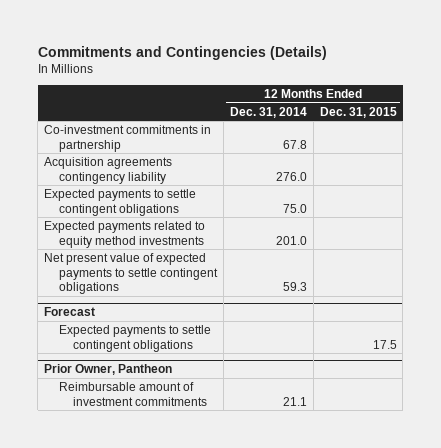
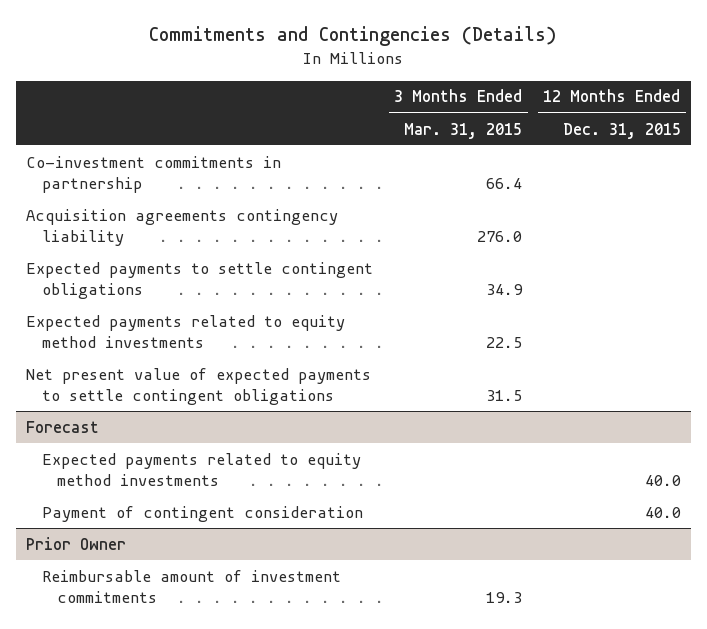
- | 12 Months Ended Dec. 31, 2014 | 12 Months Ended Dec. 31, 2015
+ | 3 Months Ended Mar. 31, 2015 | 12 Months Ended Dec. 31, 2015
@ Forecast
- Expected payments to settle contingent obligations | | 17.5
- Prior Owner, Pantheon
@ Forecast
+ Expected payments related to equity method investments | | 40.0
+ Payment of contingent consideration | | 40.0
+ Prior Owner

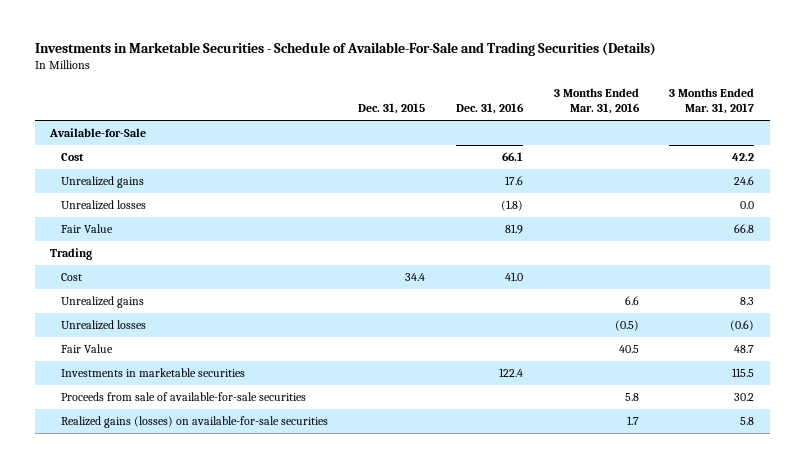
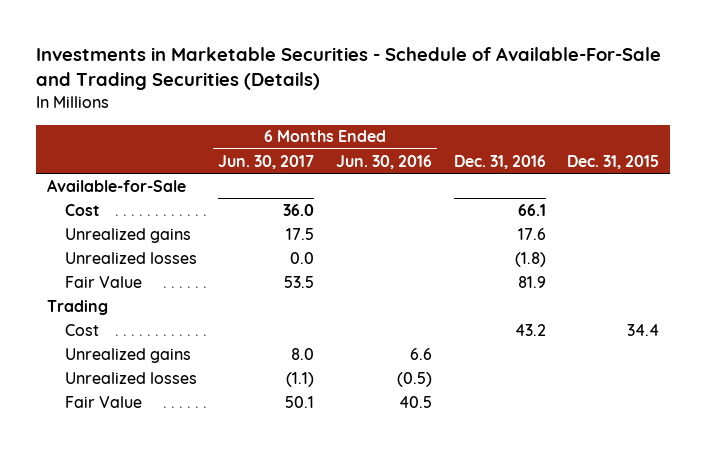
- | Dec. 31, 2015 | Dec. 31, 2016 | 3 Months Ended Mar. 31, 2016 | 3 Months Ended Mar. 31, 2017
+ | 6 Months Ended Jun. 30, 2017 | 6 Months Ended Jun. 30, 2016 | Dec. 31, 2016 | Dec. 31, 2015
- Cost | 34.4 | 41.0 | |
+ Cost | | | 43.2 | 34.4
- Investments in marketable securities | | 122.4 | | 115.5
- Proceeds from sale of available-for-sale securities | | | 5.8 | 30.2
- Realized gains (losses) on available-for-sale securities | | | 1.7 | 5.8

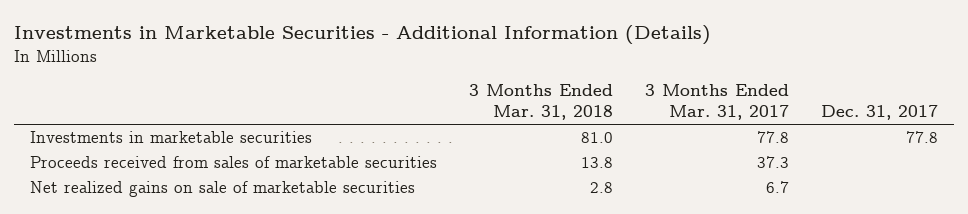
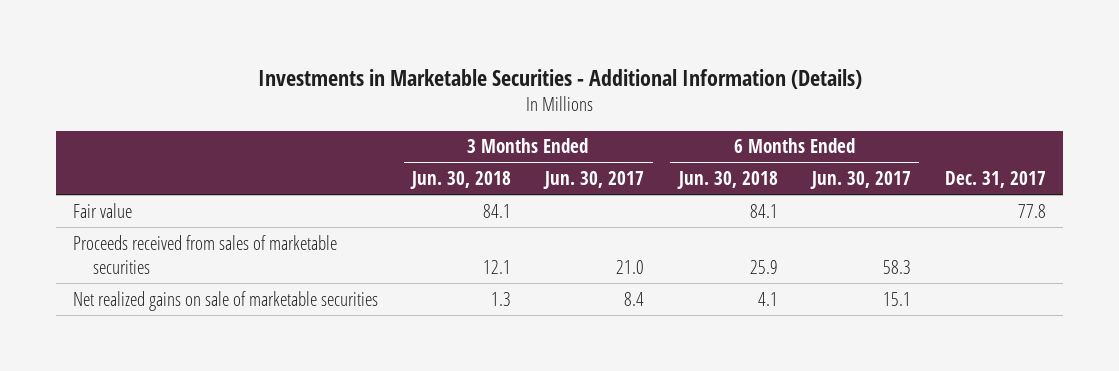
- | 3 Months Ended Mar. 31, 2018 | 3 Months Ended Mar. 31, 2017 | Dec. 31, 2017
+ | 3 Months Ended Jun. 30, 2018 | 3 Months Ended Jun. 30, 2017 | 6 Months Ended Jun. 30, 2018 | 6 Months Ended Jun. 30, 2017 | Dec. 31, 2017
- Investments in marketable securities | 81.0 | 77.8 | 77.8
+ Fair value | 84.1 | | 84.1 | | 77.8

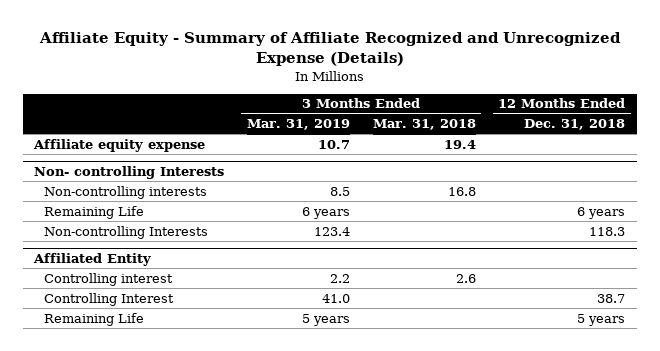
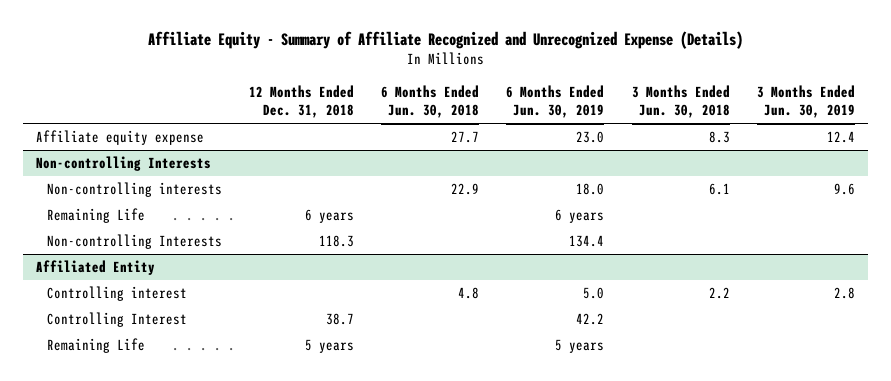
- | 3 Months Ended Mar. 31, 2019 | 3 Months Ended Mar. 31, 2018 | 12 Months Ended Dec. 31, 2018
+ | 12 Months Ended Dec. 31, 2018 | 6 Months Ended Jun. 30, 2018 | 6 Months Ended Jun. 30, 2019 | 3 Months Ended Jun. 30, 2018 | 3 Months Ended Jun. 30, 2019
- Non- controlling Interests
+ Non-controlling Interests

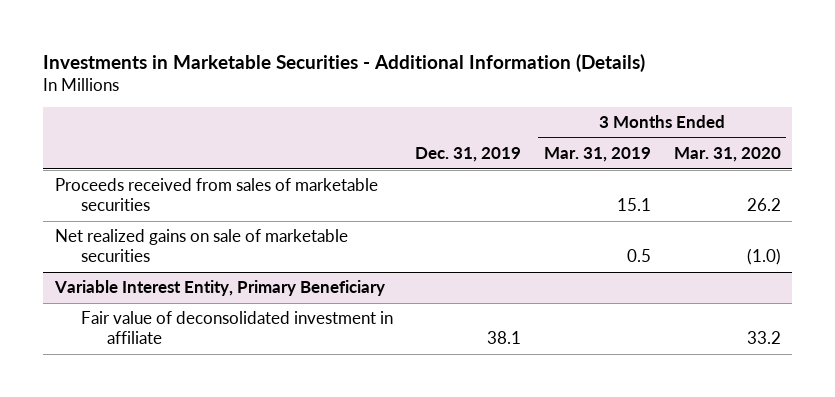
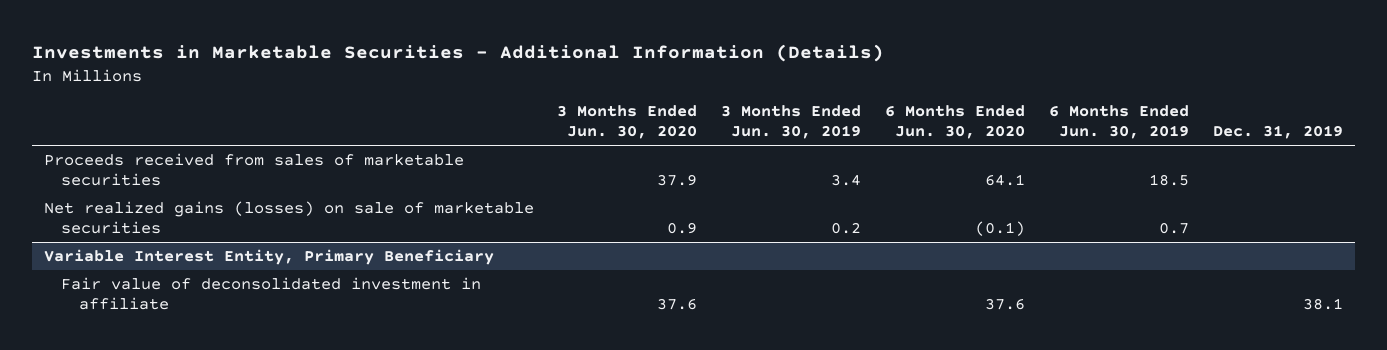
- | Dec. 31, 2019 | 3 Months Ended Mar. 31, 2019 | 3 Months Ended Mar. 31, 2020
+ | 3 Months Ended Jun. 30, 2020 | 3 Months Ended Jun. 30, 2019 | 6 Months Ended Jun. 30, 2020 | 6 Months Ended Jun. 30, 2019 | Dec. 31, 2019
- Net realized gains on sale of marketable securities | | 0.5 | (1.0)
+ Net realized gains (losses) on sale of marketable securities | 0.9 | 0.2 | (0.1) | 0.7 |

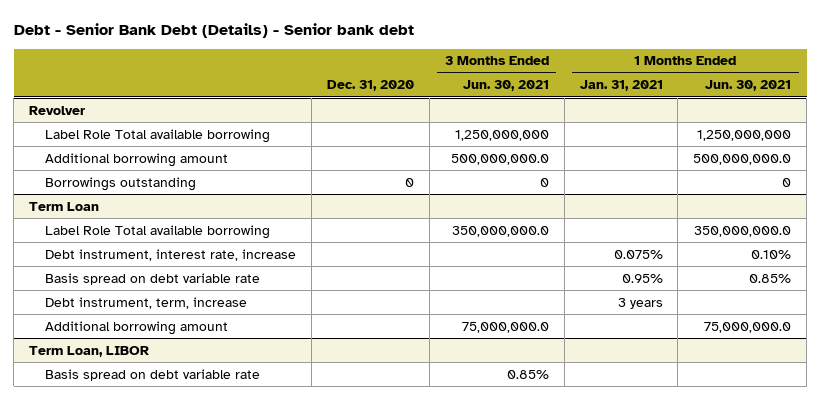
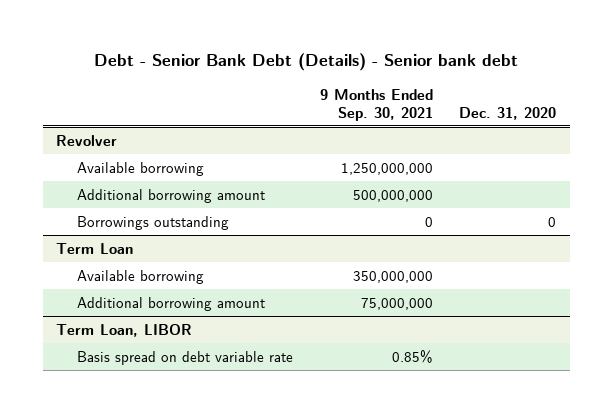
- | Dec. 31, 2020 | 3 Months Ended Jun. 30, 2021 | 1 Months Ended Jan. 31, 2021 | 1 Months Ended Jun. 30, 2021
+ | 9 Months Ended Sep. 30, 2021 | Dec. 31, 2020
@ Revolver
- Label Role Total available borrowing | | 1,250,000,000 | | 1,250,000,000
+ Available borrowing | 1,250,000,000 |
@ Term Loan
- Label Role Total available borrowing | | 350,000,000.0 | | 350,000,000.0
- Debt instrument, interest rate, increase | | | 0.075% | 0.10%
- Basis spread on debt variable rate | | | 0.95% | 0.85%
- Debt instrument, term, increase | | | 3 years |
+ Available borrowing | 350,000,000 |

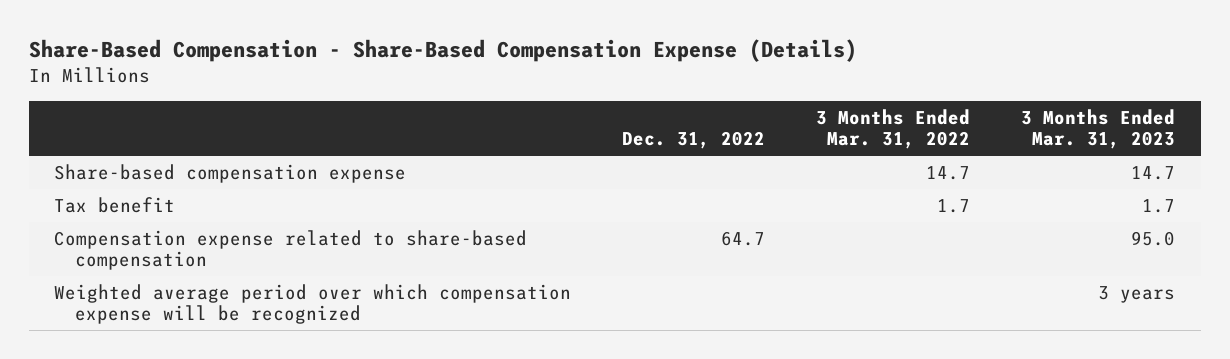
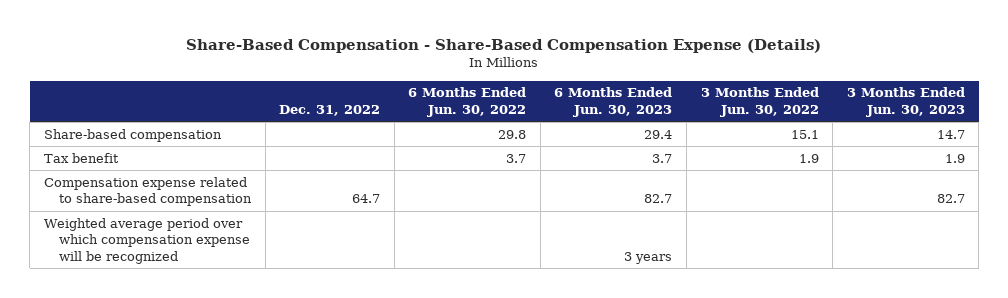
- | Dec. 31, 2022 | 3 Months Ended Mar. 31, 2022 | 3 Months Ended Mar. 31, 2023
+ | Dec. 31, 2022 | 6 Months Ended Jun. 30, 2022 | 6 Months Ended Jun. 30, 2023 | 3 Months Ended Jun. 30, 2022 | 3 Months Ended Jun. 30, 2023
- Share-based compensation expense | | 14.7 | 14.7
+ Share-based compensation | | 29.8 | 29.4 | 15.1 | 14.7

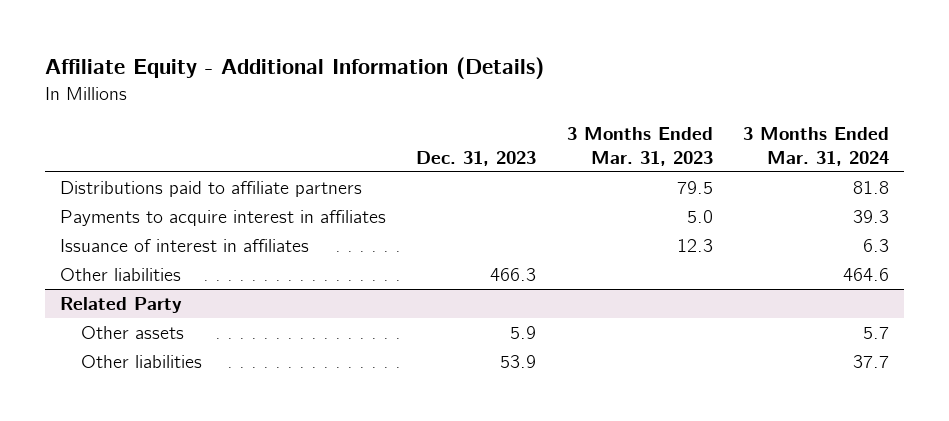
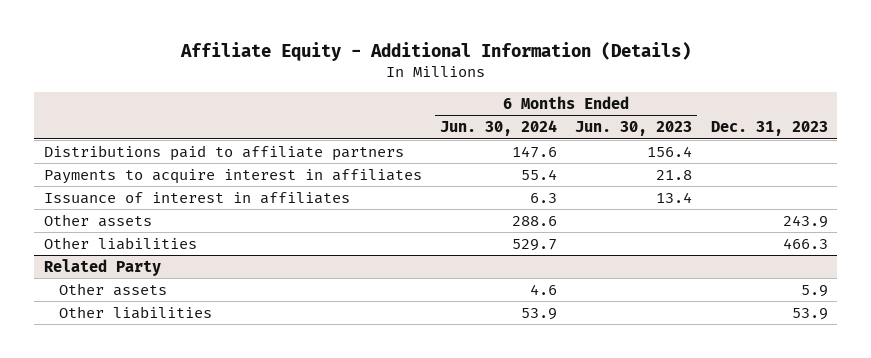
- | Dec. 31, 2023 | 3 Months Ended Mar. 31, 2023 | 3 Months Ended Mar. 31, 2024
+ | 6 Months Ended Jun. 30, 2024 | 6 Months Ended Jun. 30, 2023 | Dec. 31, 2023
+ Other assets | 288.6 | | 243.9

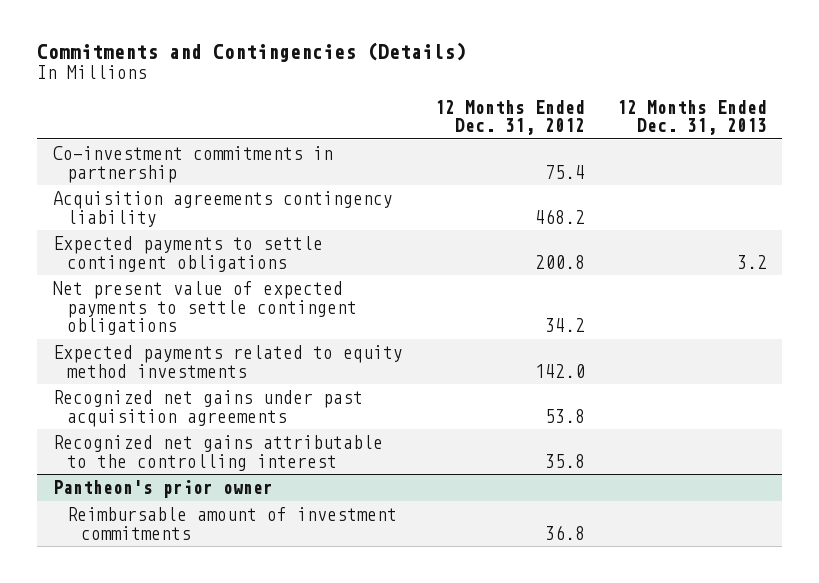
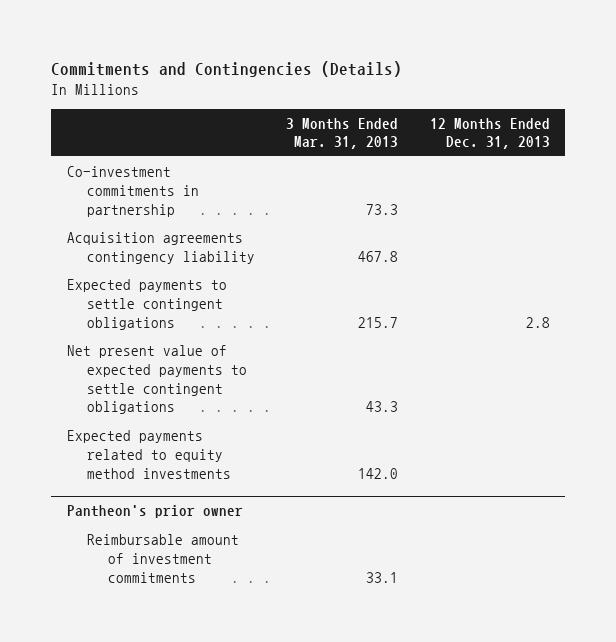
- | 12 Months Ended Dec. 31, 2012 | 12 Months Ended Dec. 31, 2013
+ | 3 Months Ended Mar. 31, 2013 | 12 Months Ended Dec. 31, 2013
- Expected payments to settle contingent obligations | 200.8 | 3.2
+ Expected payments to settle contingent obligations | 215.7 | 2.8
- Recognized net gains under past acquisition agreements | 53.8 |
- Recognized net gains attributable to the controlling interest | 35.8 |

